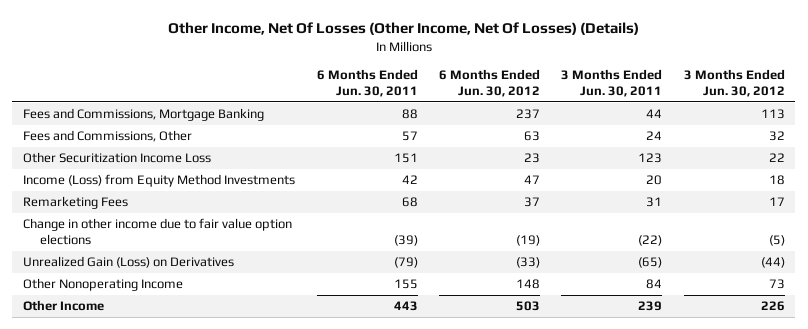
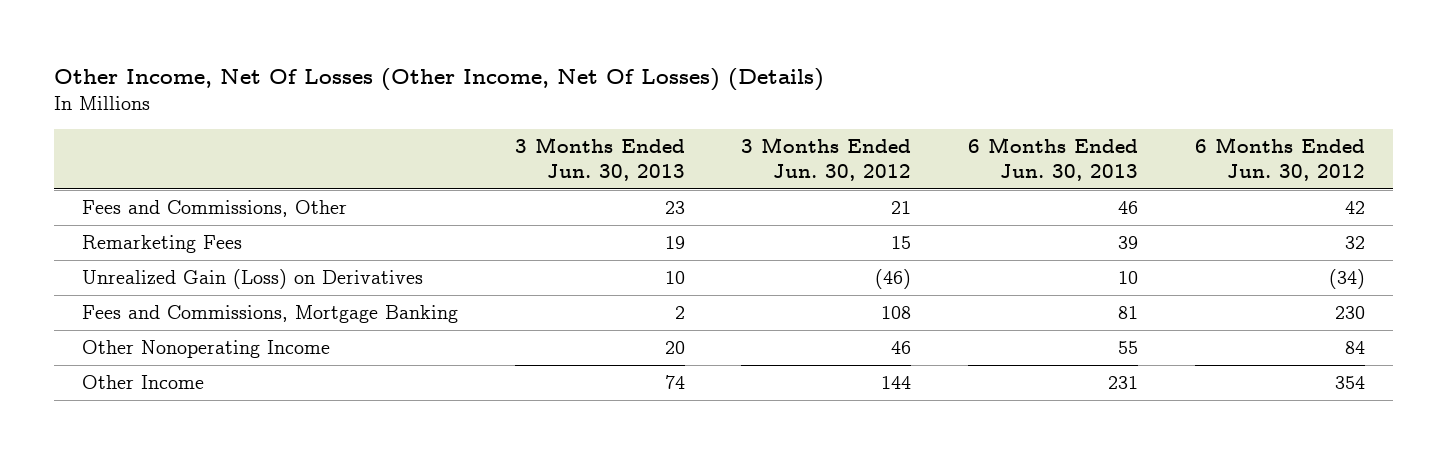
- | 6 Months Ended Jun. 30, 2011 | 6 Months Ended Jun. 30, 2012 | 3 Months Ended Jun. 30, 2011 | 3 Months Ended Jun. 30, 2012
+ | 3 Months Ended Jun. 30, 2013 | 3 Months Ended Jun. 30, 2012 | 6 Months Ended Jun. 30, 2013 | 6 Months Ended Jun. 30, 2012
- Fees and Commissions, Mortgage Banking | 88 | 237 | 44 | 113
- Fees and Commissions, Other | 57 | 63 | 24 | 32
- Other Securitization Income Loss | 151 | 23 | 123 | 22
- Income (Loss) from Equity Method Investments | 42 | 47 | 20 | 18
- Remarketing Fees | 68 | 37 | 31 | 17
- Change in other income due to fair value option elections | (39) | (19) | (22) | (5)
- Unrealized Gain (Loss) on Derivatives | (79) | (33) | (65) | (44)
- Other Nonoperating Income | 155 | 148 | 84 | 73
- Other Income | 443 | 503 | 239 | 226
+ Fees and Commissions, Other | 23 | 21 | 46 | 42
+ Remarketing Fees | 19 | 15 | 39 | 32
+ Unrealized Gain (Loss) on Derivatives | 10 | (46) | 10 | (34)
+ Fees and Commissions, Mortgage Banking | 2 | 108 | 81 | 230
+ Other Nonoperating Income | 20 | 46 | 55 | 84
+ Other Income | 74 | 144 | 231 | 354

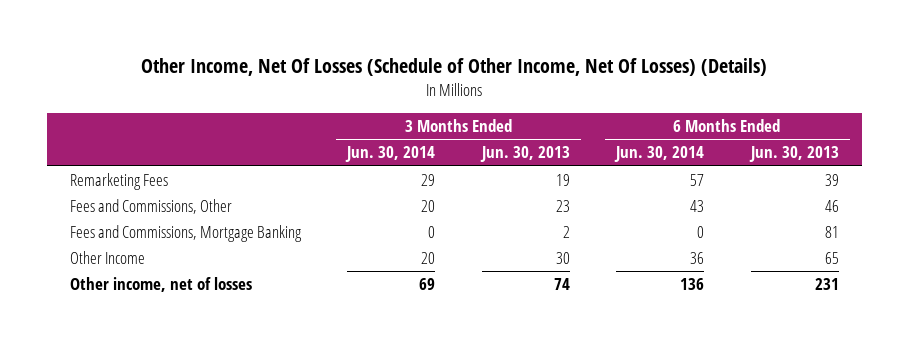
- Other Income, Net Of Losses (Other Income, Net Of Losses) (Details)
+ Other Income, Net Of Losses (Schedule of Other Income, Net Of Losses) (Details)
- | 3 Months Ended Jun. 30, 2013 | 3 Months Ended Jun. 30, 2012 | 6 Months Ended Jun. 30, 2013 | 6 Months Ended Jun. 30, 2012
+ | 3 Months Ended Jun. 30, 2014 | 3 Months Ended Jun. 30, 2013 | 6 Months Ended Jun. 30, 2014 | 6 Months Ended Jun. 30, 2013
- Unrealized Gain (Loss) on Derivatives | 10 | (46) | 10 | (34)
moved down: Fees and Commissions, Other | 20 | 23 | 43 | 46
- Other Nonoperating Income | 20 | 46 | 55 | 84
- Other Income | 74 | 144 | 231 | 354
+ Other Income | 20 | 30 | 36 | 65
+ Other income, net of losses | 69 | 74 | 136 | 231

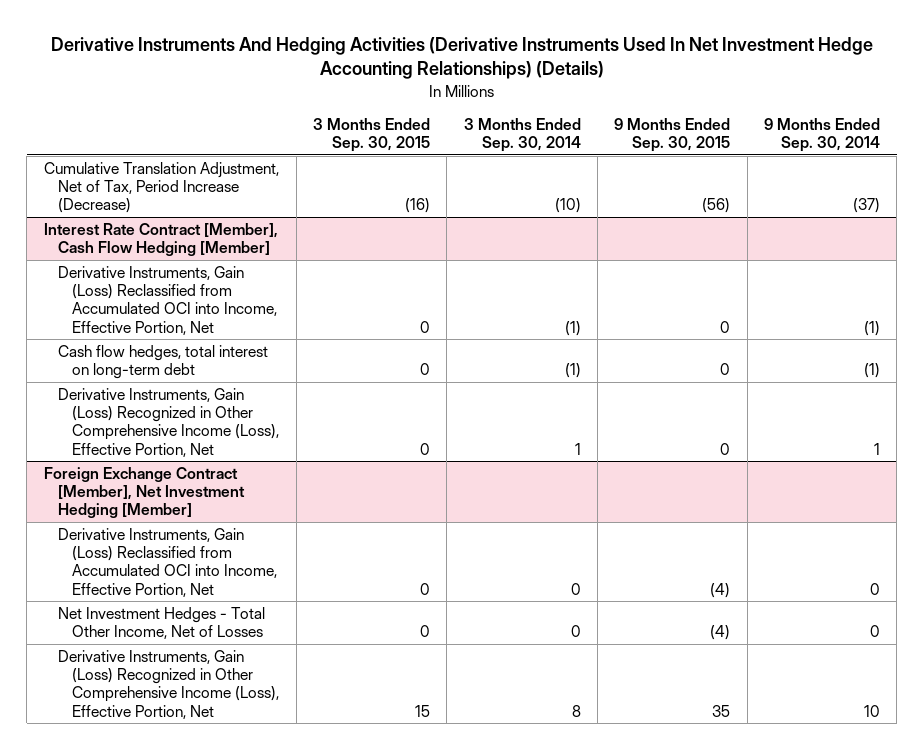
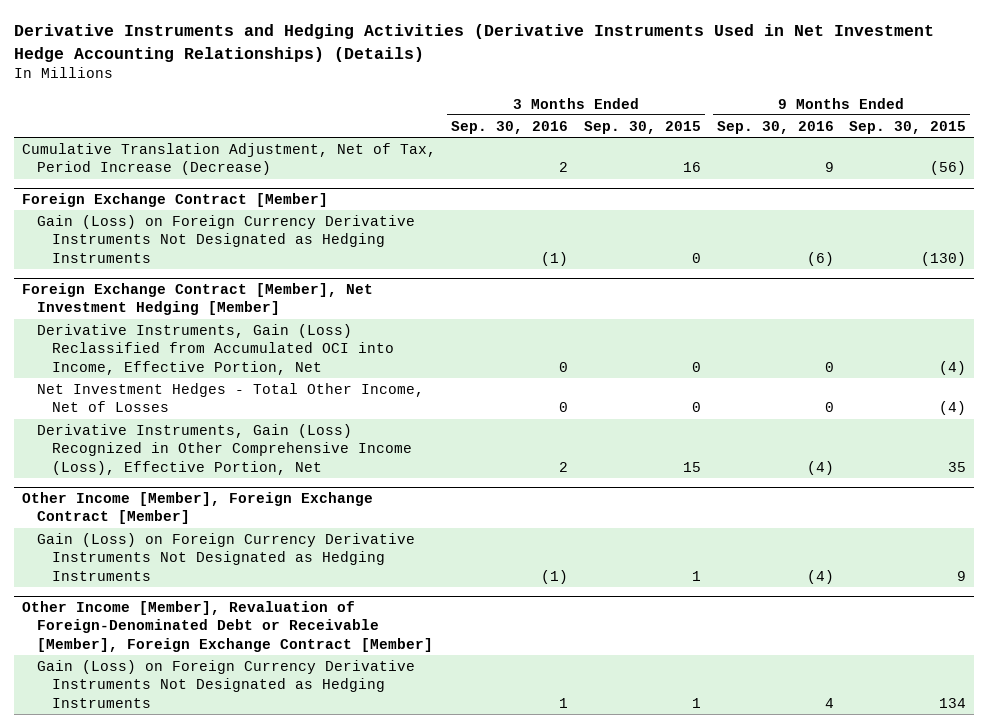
- Derivative Instruments And Hedging Activities (Derivative Instruments Used In Net Investment Hedge Accounting Relationships) (Details)
+ Derivative Instruments and Hedging Activities (Derivative Instruments Used in Net Investment Hedge Accounting Relationships) (Details)
- | 3 Months Ended Sep. 30, 2015 | 3 Months Ended Sep. 30, 2014 | 9 Months Ended Sep. 30, 2015 | 9 Months Ended Sep. 30, 2014
+ | 3 Months Ended Sep. 30, 2016 | 3 Months Ended Sep. 30, 2015 | 9 Months Ended Sep. 30, 2016 | 9 Months Ended Sep. 30, 2015
- Cumulative Translation Adjustment, Net of Tax, Period Increase (Decrease) | (16) | (10) | (56) | (37)
- Interest Rate Contract [Member], Cash Flow Hedging [Member]
- Derivative Instruments, Gain (Loss) Reclassified from Accumulated OCI into Income, Effective Portion, Net | 0 | (1) | 0 | (1)
- Cash flow hedges, total interest on long-term debt | 0 | (1) | 0 | (1)
- Derivative Instruments, Gain (Loss) Recognized in Other Comprehensive Income (Loss), Effective Portion, Net | 0 | 1 | 0 | 1
+ Cumulative Translation Adjustment, Net of Tax, Period Increase (Decrease) | 2 | 16 | 9 | (56)
+ Foreign Exchange Contract [Member]
+ Gain (Loss) on Foreign Currency Derivative Instruments Not Designated as Hedging Instruments | (1) | 0 | (6) | (130)
+ Other Income [Member], Foreign Exchange Contract [Member]
+ Gain (Loss) on Foreign Currency Derivative Instruments Not Designated as Hedging Instruments | (1) | 1 | (4) | 9
+ Other Income [Member], Revaluation of Foreign-Denominated Debt or Receivable [Member], Foreign Exchange Contract [Member]
+ Gain (Loss) on Foreign Currency Derivative Instruments Not Designated as Hedging Instruments | 1 | 1 | 4 | 134

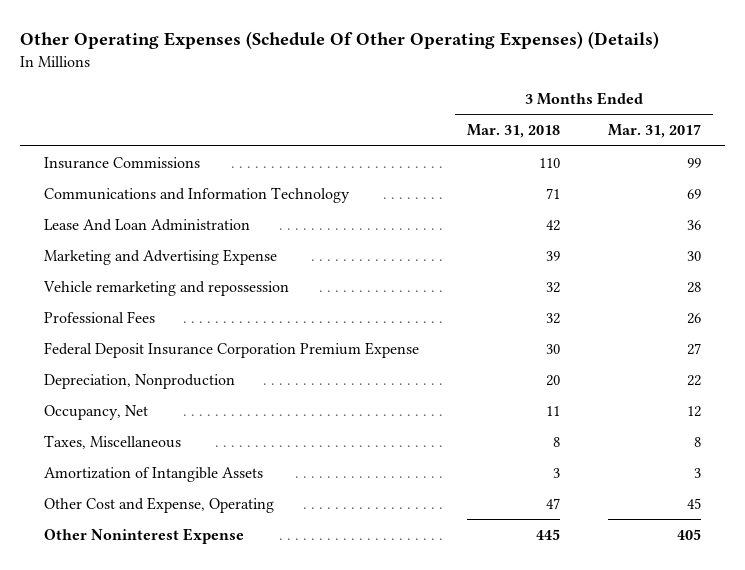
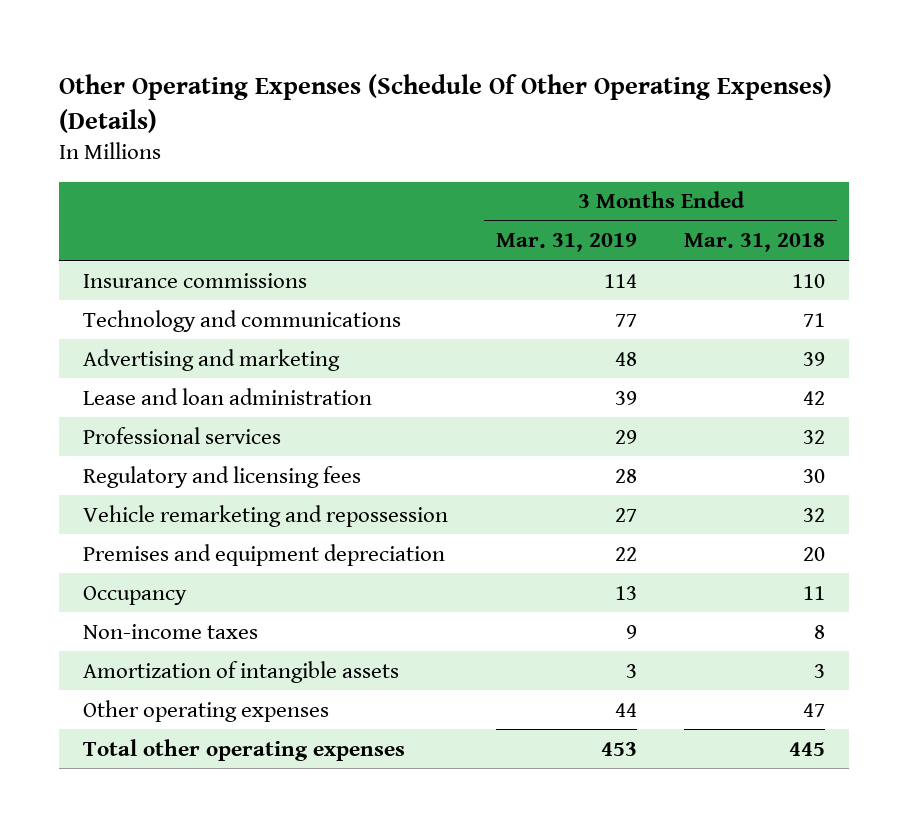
- | 3 Months Ended Mar. 31, 2018 | 3 Months Ended Mar. 31, 2017
+ | 3 Months Ended Mar. 31, 2019 | 3 Months Ended Mar. 31, 2018
- Insurance Commissions | 110 | 99
- Communications and Information Technology | 71 | 69
- Lease And Loan Administration | 42 | 36
- Marketing and Advertising Expense | 39 | 30
+ Insurance commissions | 114 | 110
+ Technology and communications | 77 | 71
+ Advertising and marketing | 48 | 39
+ Lease and loan administration | 39 | 42
+ Professional services | 29 | 32
+ Regulatory and licensing fees | 28 | 30
- Professional Fees | 32 | 26
- Federal Deposit Insurance Corporation Premium Expense | 30 | 27
- Depreciation, Nonproduction | 20 | 22
- Occupancy, Net | 11 | 12
- Taxes, Miscellaneous | 8 | 8
- Amortization of Intangible Assets | 3 | 3
- Other Cost and Expense, Operating | 47 | 45
- Other Noninterest Expense | 445 | 405
+ Premises and equipment depreciation | 22 | 20
+ Occupancy | 13 | 11
+ Non-income taxes | 9 | 8
+ Amortization of intangible assets | 3 | 3
+ Other operating expenses | 44 | 47
+ Total other operating expenses | 453 | 445

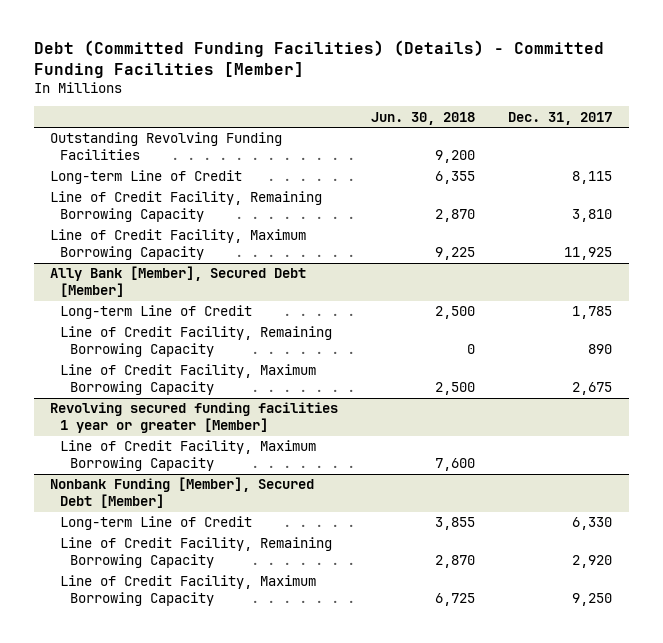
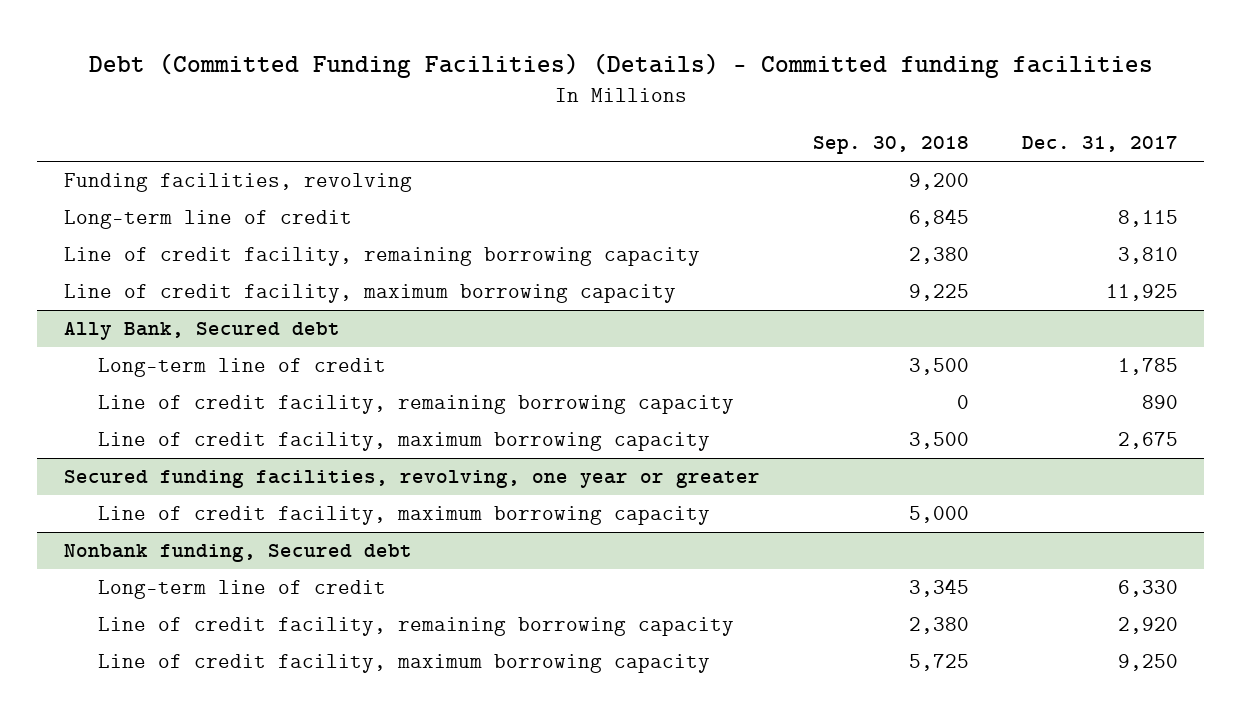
- Debt (Committed Funding Facilities) (Details) - Committed Funding Facilities [Member]
+ Debt (Committed Funding Facilities) (Details) - Committed funding facilities
- | Jun. 30, 2018 | Dec. 31, 2017
+ | Sep. 30, 2018 | Dec. 31, 2017
- Outstanding Revolving Funding Facilities | 9,200 |
- Long-term Line of Credit | 6,355 | 8,115
- Line of Credit Facility, Remaining Borrowing Capacity | 2,870 | 3,810
- Line of Credit Facility, Maximum Borrowing Capacity | 9,225 | 11,925
- Ally Bank [Member], Secured Debt [Member]
- Long-term Line of Credit | 2,500 | 1,785
- Line of Credit Facility, Remaining Borrowing Capacity | 0 | 890
- Line of Credit Facility, Maximum Borrowing Capacity | 2,500 | 2,675
- Revolving secured funding facilities 1 year or greater [Member]
- Line of Credit Facility, Maximum Borrowing Capacity | 7,600 |
- Nonbank Funding [Member], Secured Debt [Member]
- Long-term Line of Credit | 3,855 | 6,330
- Line of Credit Facility, Remaining Borrowing Capacity | 2,870 | 2,920
- Line of Credit Facility, Maximum Borrowing Capacity | 6,725 | 9,250
+ Funding facilities, revolving | 9,200 |
+ Long-term line of credit | 6,845 | 8,115
+ Line of credit facility, remaining borrowing capacity | 2,380 | 3,810
+ Line of credit facility, maximum borrowing capacity | 9,225 | 11,925
+ Ally Bank, Secured debt
+ Long-term line of credit | 3,500 | 1,785
+ Line of credit facility, remaining borrowing capacity | 0 | 890
+ Line of credit facility, maximum borrowing capacity | 3,500 | 2,675
+ Secured funding facilities, revolving, one year or greater
+ Line of credit facility, maximum borrowing capacity | 5,000 |
+ Nonbank funding, Secured debt
+ Long-term line of credit | 3,345 | 6,330
+ Line of credit facility, remaining borrowing capacity | 2,380 | 2,920
+ Line of credit facility, maximum borrowing capacity | 5,725 | 9,250

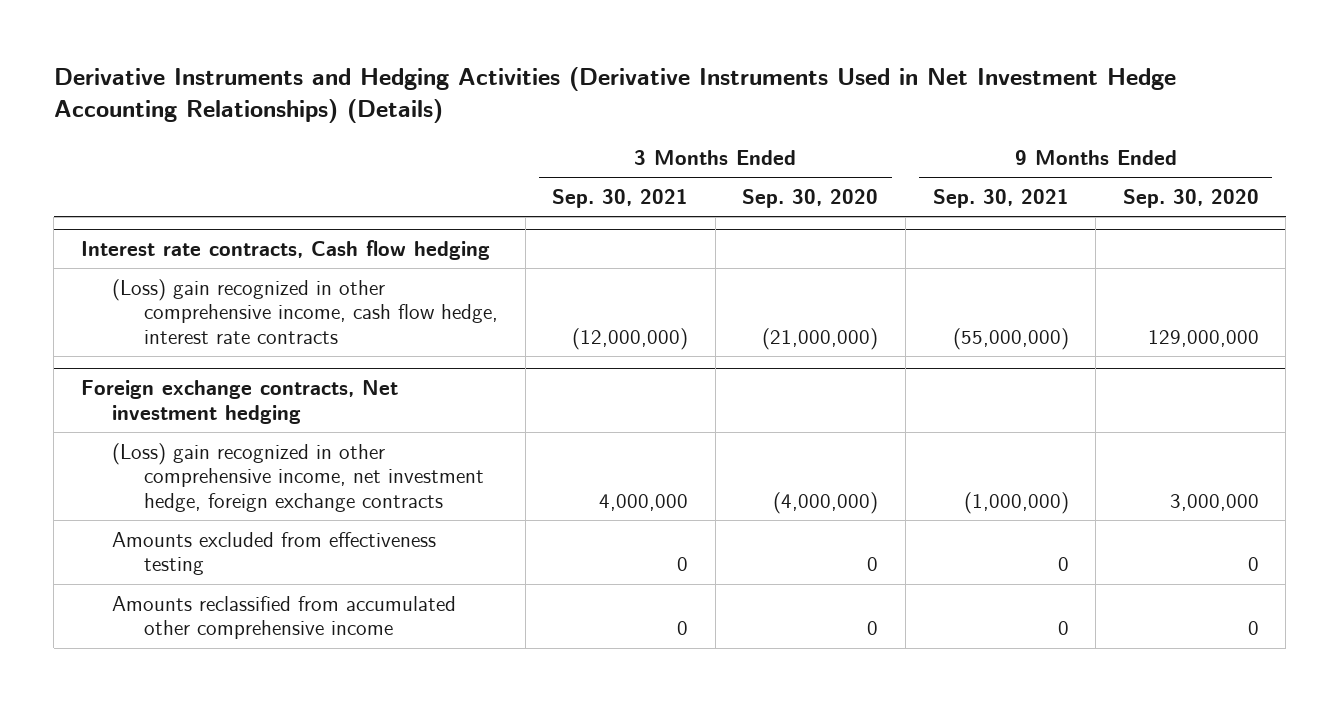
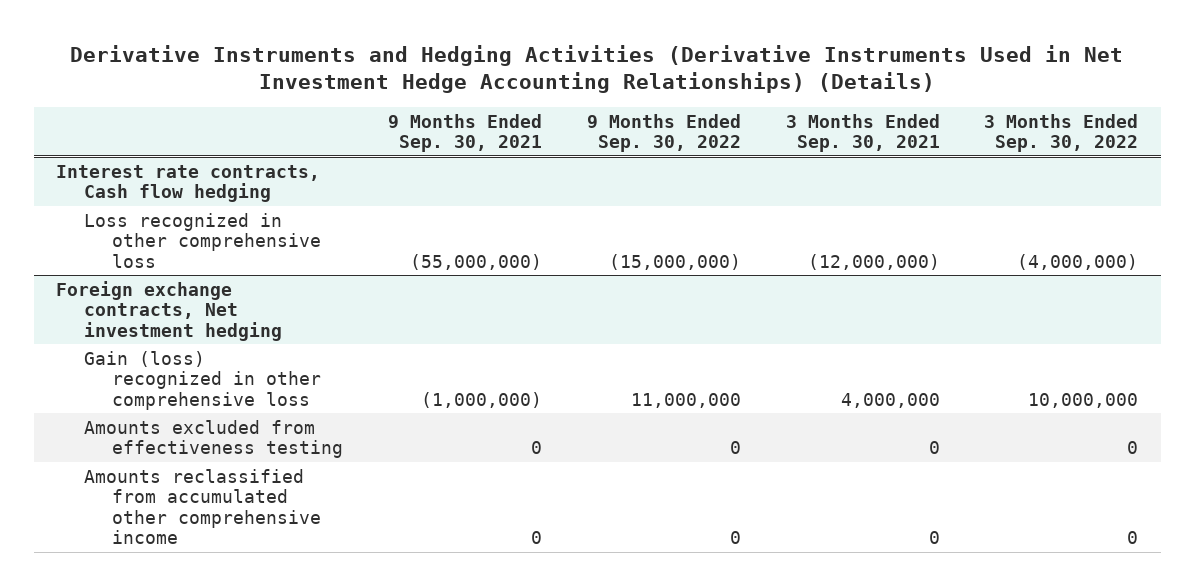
- | 3 Months Ended Sep. 30, 2021 | 3 Months Ended Sep. 30, 2020 | 9 Months Ended Sep. 30, 2021 | 9 Months Ended Sep. 30, 2020
+ | 9 Months Ended Sep. 30, 2021 | 9 Months Ended Sep. 30, 2022 | 3 Months Ended Sep. 30, 2021 | 3 Months Ended Sep. 30, 2022
@ Interest rate contracts, Cash flow hedging
- (Loss) gain recognized in other comprehensive income, cash flow hedge, interest rate contracts | (12,000,000) | (21,000,000) | (55,000,000) | 129,000,000
+ Loss recognized in other comprehensive loss | (55,000,000) | (15,000,000) | (12,000,000) | (4,000,000)
@ Foreign exchange contracts, Net investment hedging
- (Loss) gain recognized in other comprehensive income, net investment hedge, foreign exchange contracts | 4,000,000 | (4,000,000) | (1,000,000) | 3,000,000
+ Gain (loss) recognized in other comprehensive loss | (1,000,000) | 11,000,000 | 4,000,000 | 10,000,000

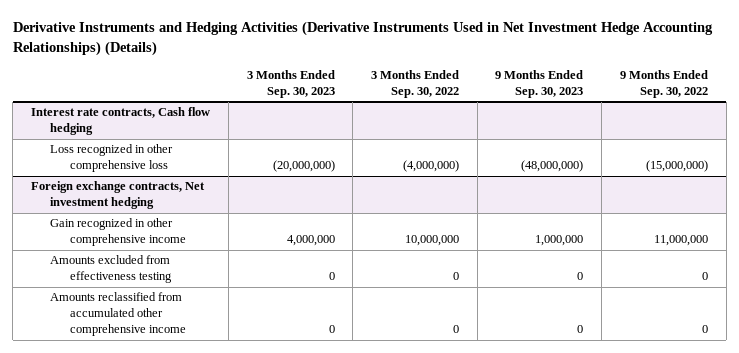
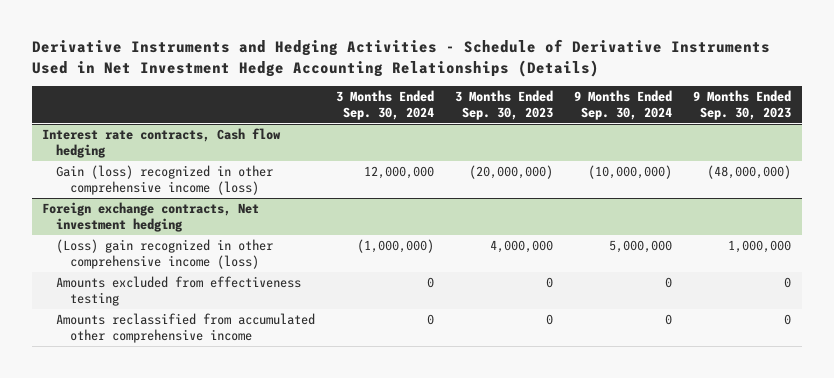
- Derivative Instruments and Hedging Activities (Derivative Instruments Used in Net Investment Hedge Accounting Relationships) (Details)
+ Derivative Instruments and Hedging Activities - Schedule of Derivative Instruments Used in Net Investment Hedge Accounting Relationships (Details)
- | 3 Months Ended Sep. 30, 2023 | 3 Months Ended Sep. 30, 2022 | 9 Months Ended Sep. 30, 2023 | 9 Months Ended Sep. 30, 2022
+ | 3 Months Ended Sep. 30, 2024 | 3 Months Ended Sep. 30, 2023 | 9 Months Ended Sep. 30, 2024 | 9 Months Ended Sep. 30, 2023
@ Interest rate contracts, Cash flow hedging
- Loss recognized in other comprehensive loss | (20,000,000) | (4,000,000) | (48,000,000) | (15,000,000)
+ Gain (loss) recognized in other comprehensive income (loss) | 12,000,000 | (20,000,000) | (10,000,000) | (48,000,000)
@ Foreign exchange contracts, Net investment hedging
- Gain recognized in other comprehensive income | 4,000,000 | 10,000,000 | 1,000,000 | 11,000,000
+ (Loss) gain recognized in other comprehensive income (loss) | (1,000,000) | 4,000,000 | 5,000,000 | 1,000,000

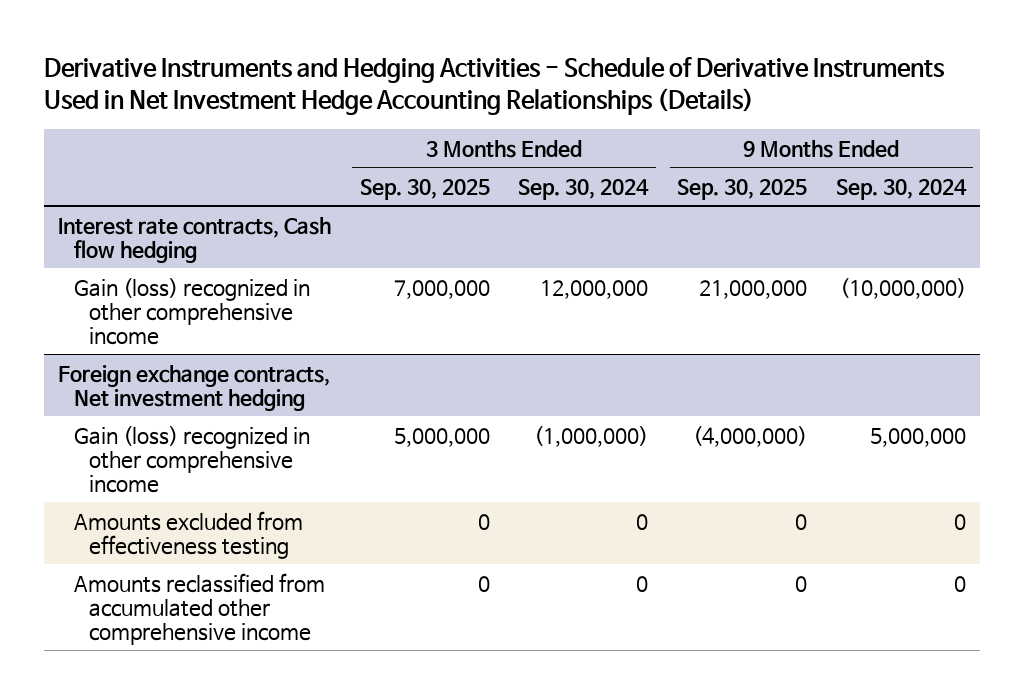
- | 3 Months Ended Sep. 30, 2024 | 3 Months Ended Sep. 30, 2023 | 9 Months Ended Sep. 30, 2024 | 9 Months Ended Sep. 30, 2023
+ | 3 Months Ended Sep. 30, 2025 | 3 Months Ended Sep. 30, 2024 | 9 Months Ended Sep. 30, 2025 | 9 Months Ended Sep. 30, 2024
@ Interest rate contracts, Cash flow hedging
- Gain (loss) recognized in other comprehensive income (loss) | 12,000,000 | (20,000,000) | (10,000,000) | (48,000,000)
+ Gain (loss) recognized in other comprehensive income | 7,000,000 | 12,000,000 | 21,000,000 | (10,000,000)
@ Foreign exchange contracts, Net investment hedging
- (Loss) gain recognized in other comprehensive income (loss) | (1,000,000) | 4,000,000 | 5,000,000 | 1,000,000
+ Gain (loss) recognized in other comprehensive income | 5,000,000 | (1,000,000) | (4,000,000) | 5,000,000

